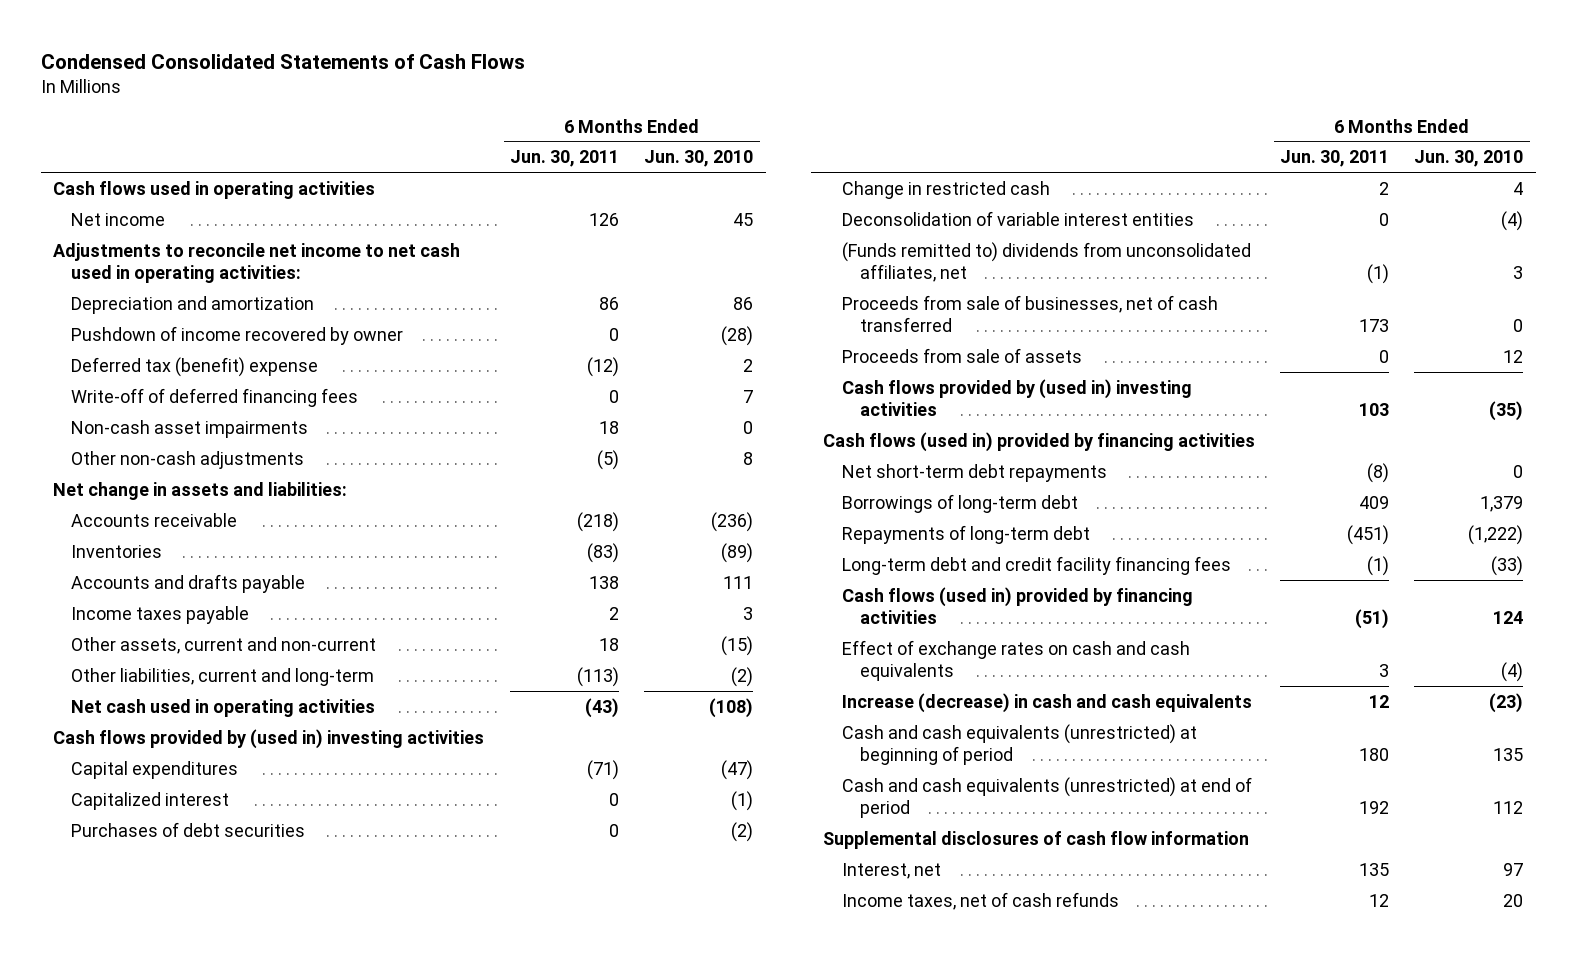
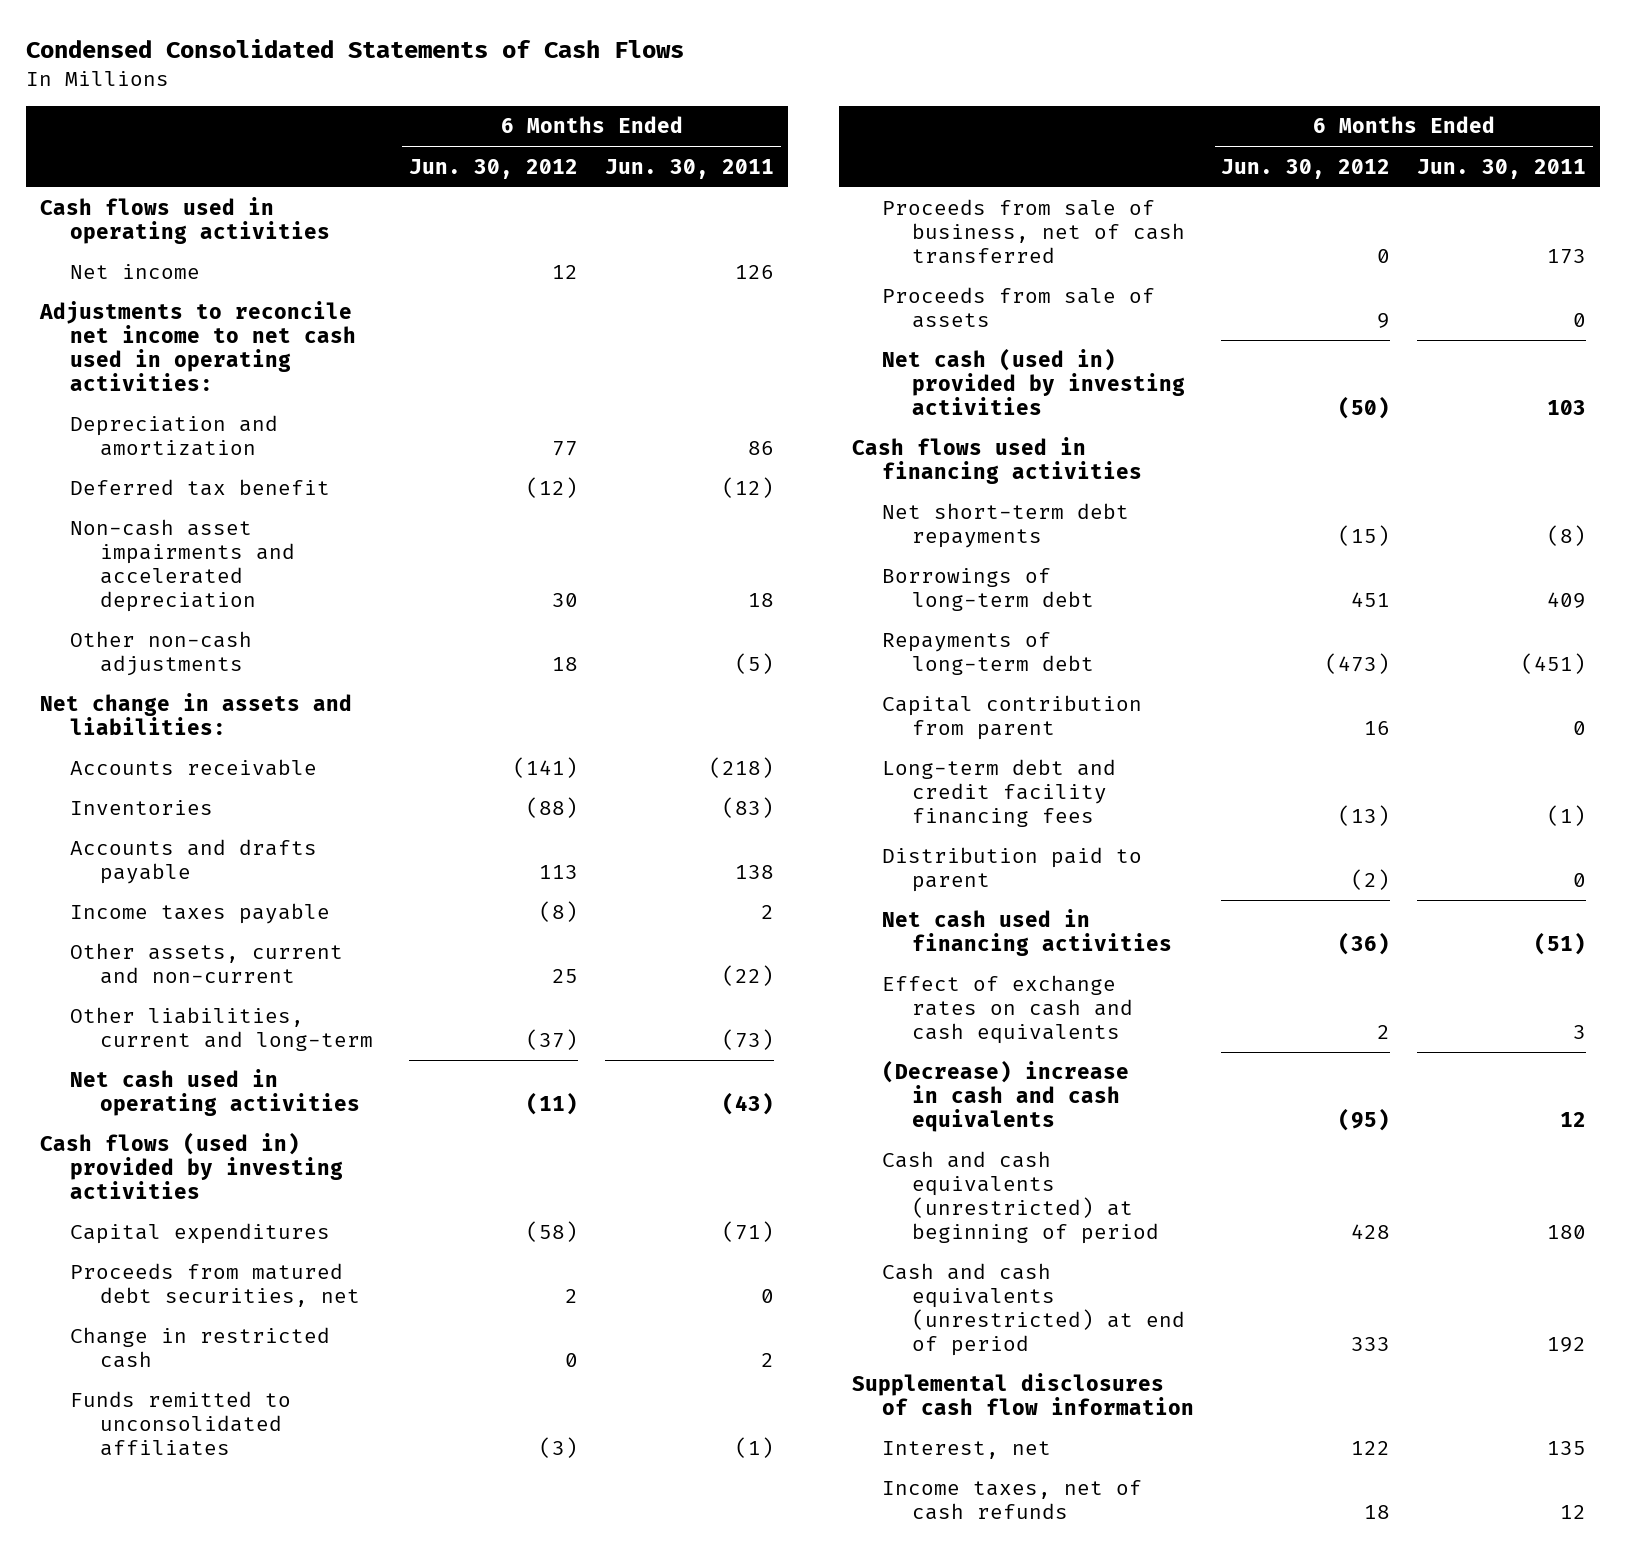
- | 6 Months Ended Jun. 30, 2011 | 6 Months Ended Jun. 30, 2010
+ | 6 Months Ended Jun. 30, 2012 | 6 Months Ended Jun. 30, 2011
- Pushdown of income recovered by owner | 0 | (28)
- Deferred tax (benefit) expense | (12) | 2
- Write-off of deferred financing fees | 0 | 7
- Non-cash asset impairments | 18 | 0
+ Deferred tax benefit | (12) | (12)
+ Non-cash asset impairments and accelerated depreciation | 30 | 18
- Other assets, current and non-current | 18 | (15)
- Other liabilities, current and long-term | (113) | (2)
+ Other assets, current and non-current | 25 | (22)
+ Other liabilities, current and long-term | (37) | (73)
- Cash flows provided by (used in) investing activities
+ Cash flows (used in) provided by investing activities
- Capitalized interest | 0 | (1)
- Purchases of debt securities | 0 | (2)
+ Proceeds from matured debt securities, net | 2 | 0
- Deconsolidation of variable interest entities | 0 | (4)
- (Funds remitted to) dividends from unconsolidated affiliates, net | (1) | 3
- Proceeds from sale of businesses, net of cash transferred | 173 | 0
+ Funds remitted to unconsolidated affiliates | (3) | (1)
+ Proceeds from sale of business, net of cash transferred | 0 | 173
- Cash flows provided by (used in) investing activities | 103 | (35)
- Cash flows (used in) provided by financing activities
+ Net cash (used in) provided by investing activities | (50) | 103
+ Cash flows used in financing activities
+ Capital contribution from parent | 16 | 0
- Cash flows (used in) provided by financing activities | (51) | 124
+ Distribution paid to parent | (2) | 0
+ Net cash used in financing activities | (36) | (51)
- Increase (decrease) in cash and cash equivalents | 12 | (23)
+ (Decrease) increase in cash and cash equivalents | (95) | 12

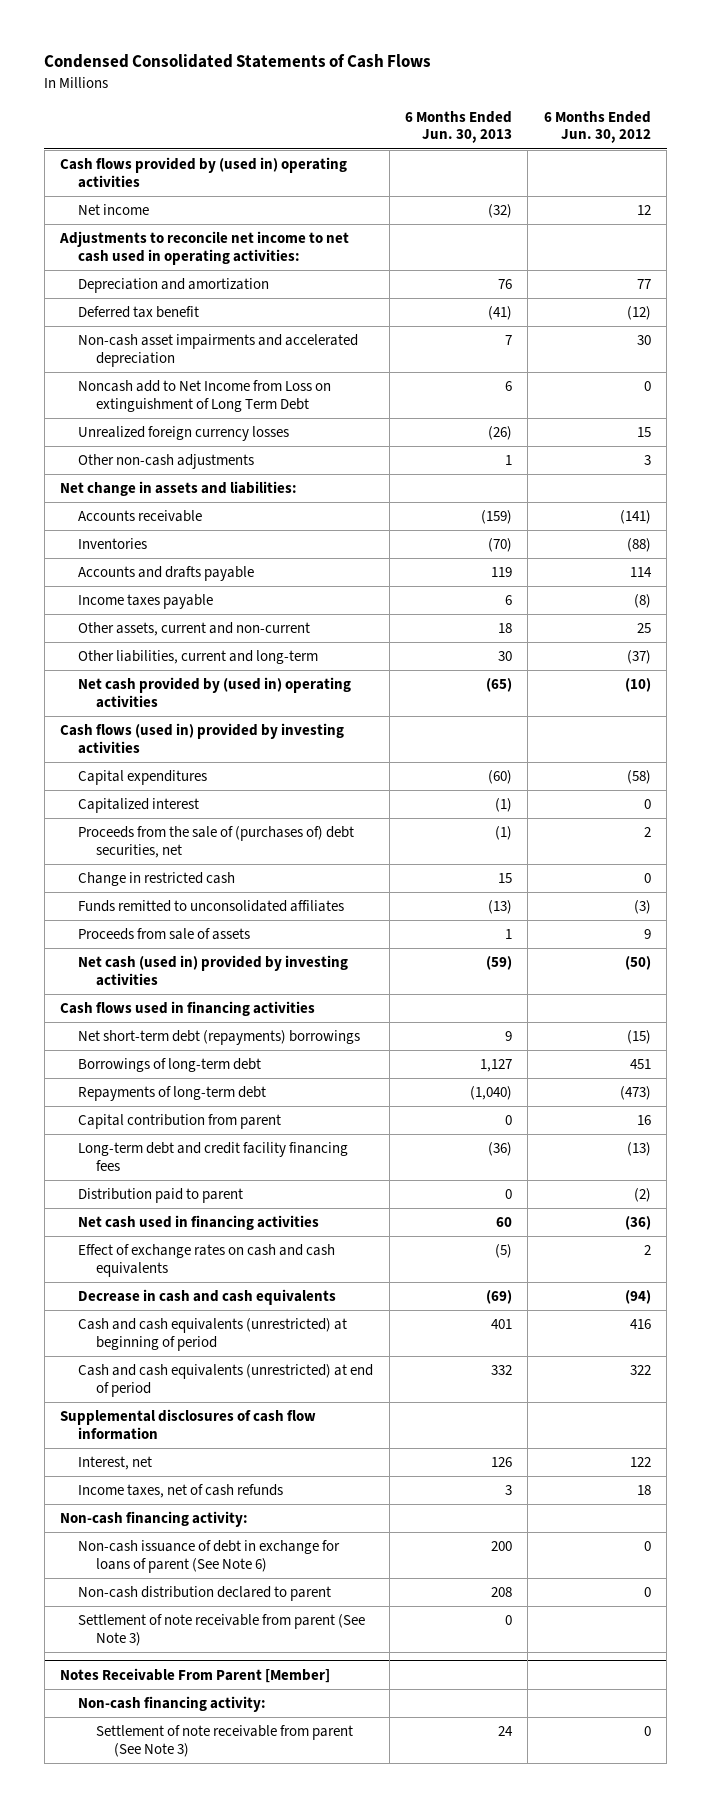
- | 6 Months Ended Jun. 30, 2012 | 6 Months Ended Jun. 30, 2011
+ | 6 Months Ended Jun. 30, 2013 | 6 Months Ended Jun. 30, 2012
- Cash flows used in operating activities
+ Cash flows provided by (used in) operating activities
- Other non-cash adjustments | 18 | (5)
+ Noncash add to Net Income from Loss on extinguishment of Long Term Debt | 6 | 0
+ Unrealized foreign currency losses | (26) | 15
+ Other non-cash adjustments | 1 | 3
- Accounts and drafts payable | 113 | 138
+ Accounts and drafts payable | 119 | 114
- Net cash used in operating activities | (11) | (43)
+ Net cash provided by (used in) operating activities | (65) | (10)
- Proceeds from matured debt securities, net | 2 | 0
+ Capitalized interest | (1) | 0
+ Proceeds from the sale of (purchases of) debt securities, net | (1) | 2
- Proceeds from sale of business, net of cash transferred | 0 | 173
- Net short-term debt repayments | (15) | (8)
+ Net short-term debt (repayments) borrowings | 9 | (15)
- (Decrease) increase in cash and cash equivalents | (95) | 12
- Cash and cash equivalents (unrestricted) at beginning of period | 428 | 180
- Cash and cash equivalents (unrestricted) at end of period | 333 | 192
+ Decrease in cash and cash equivalents | (69) | (94)
+ Cash and cash equivalents (unrestricted) at beginning of period | 401 | 416
+ Cash and cash equivalents (unrestricted) at end of period | 332 | 322
+ Non-cash financing activity:
+ Non-cash issuance of debt in exchange for loans of parent (See Note 6) | 200 | 0
+ Non-cash distribution declared to parent | 208 | 0
+ Settlement of note receivable from parent (See Note 3) | 0 |
+ Notes Receivable From Parent [Member]
+ Non-cash financing activity:
+ Settlement of note receivable from parent (See Note 3) | 24 | 0

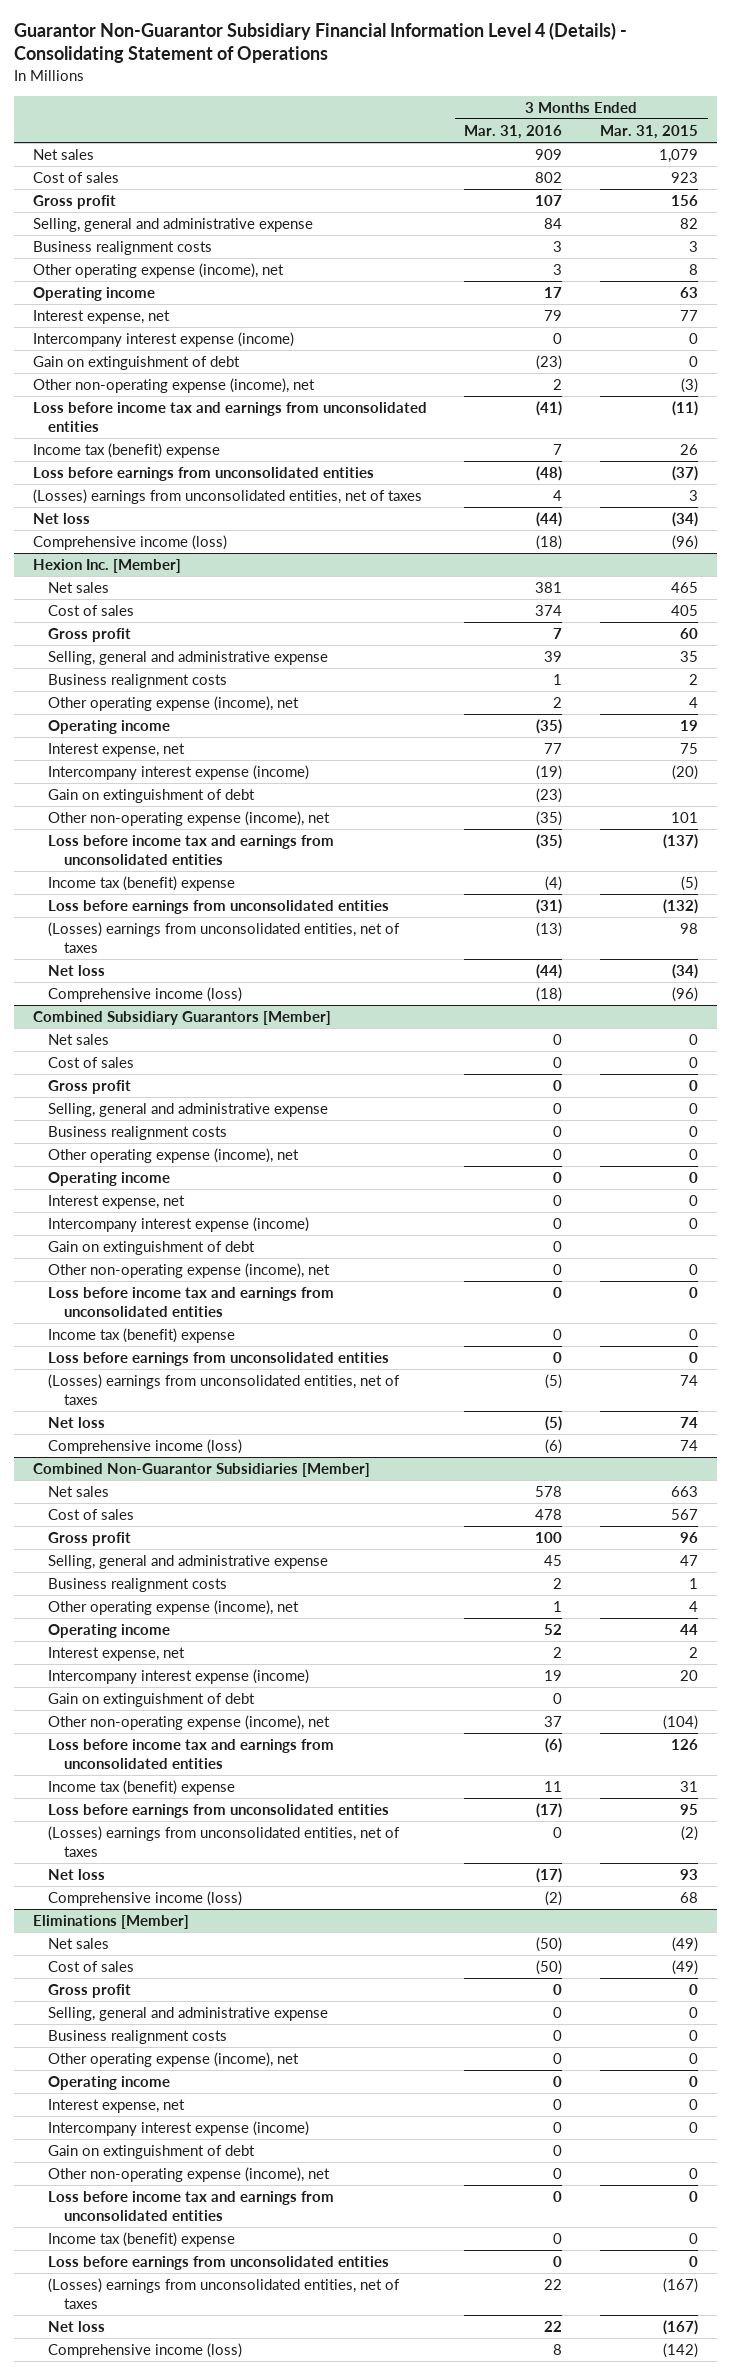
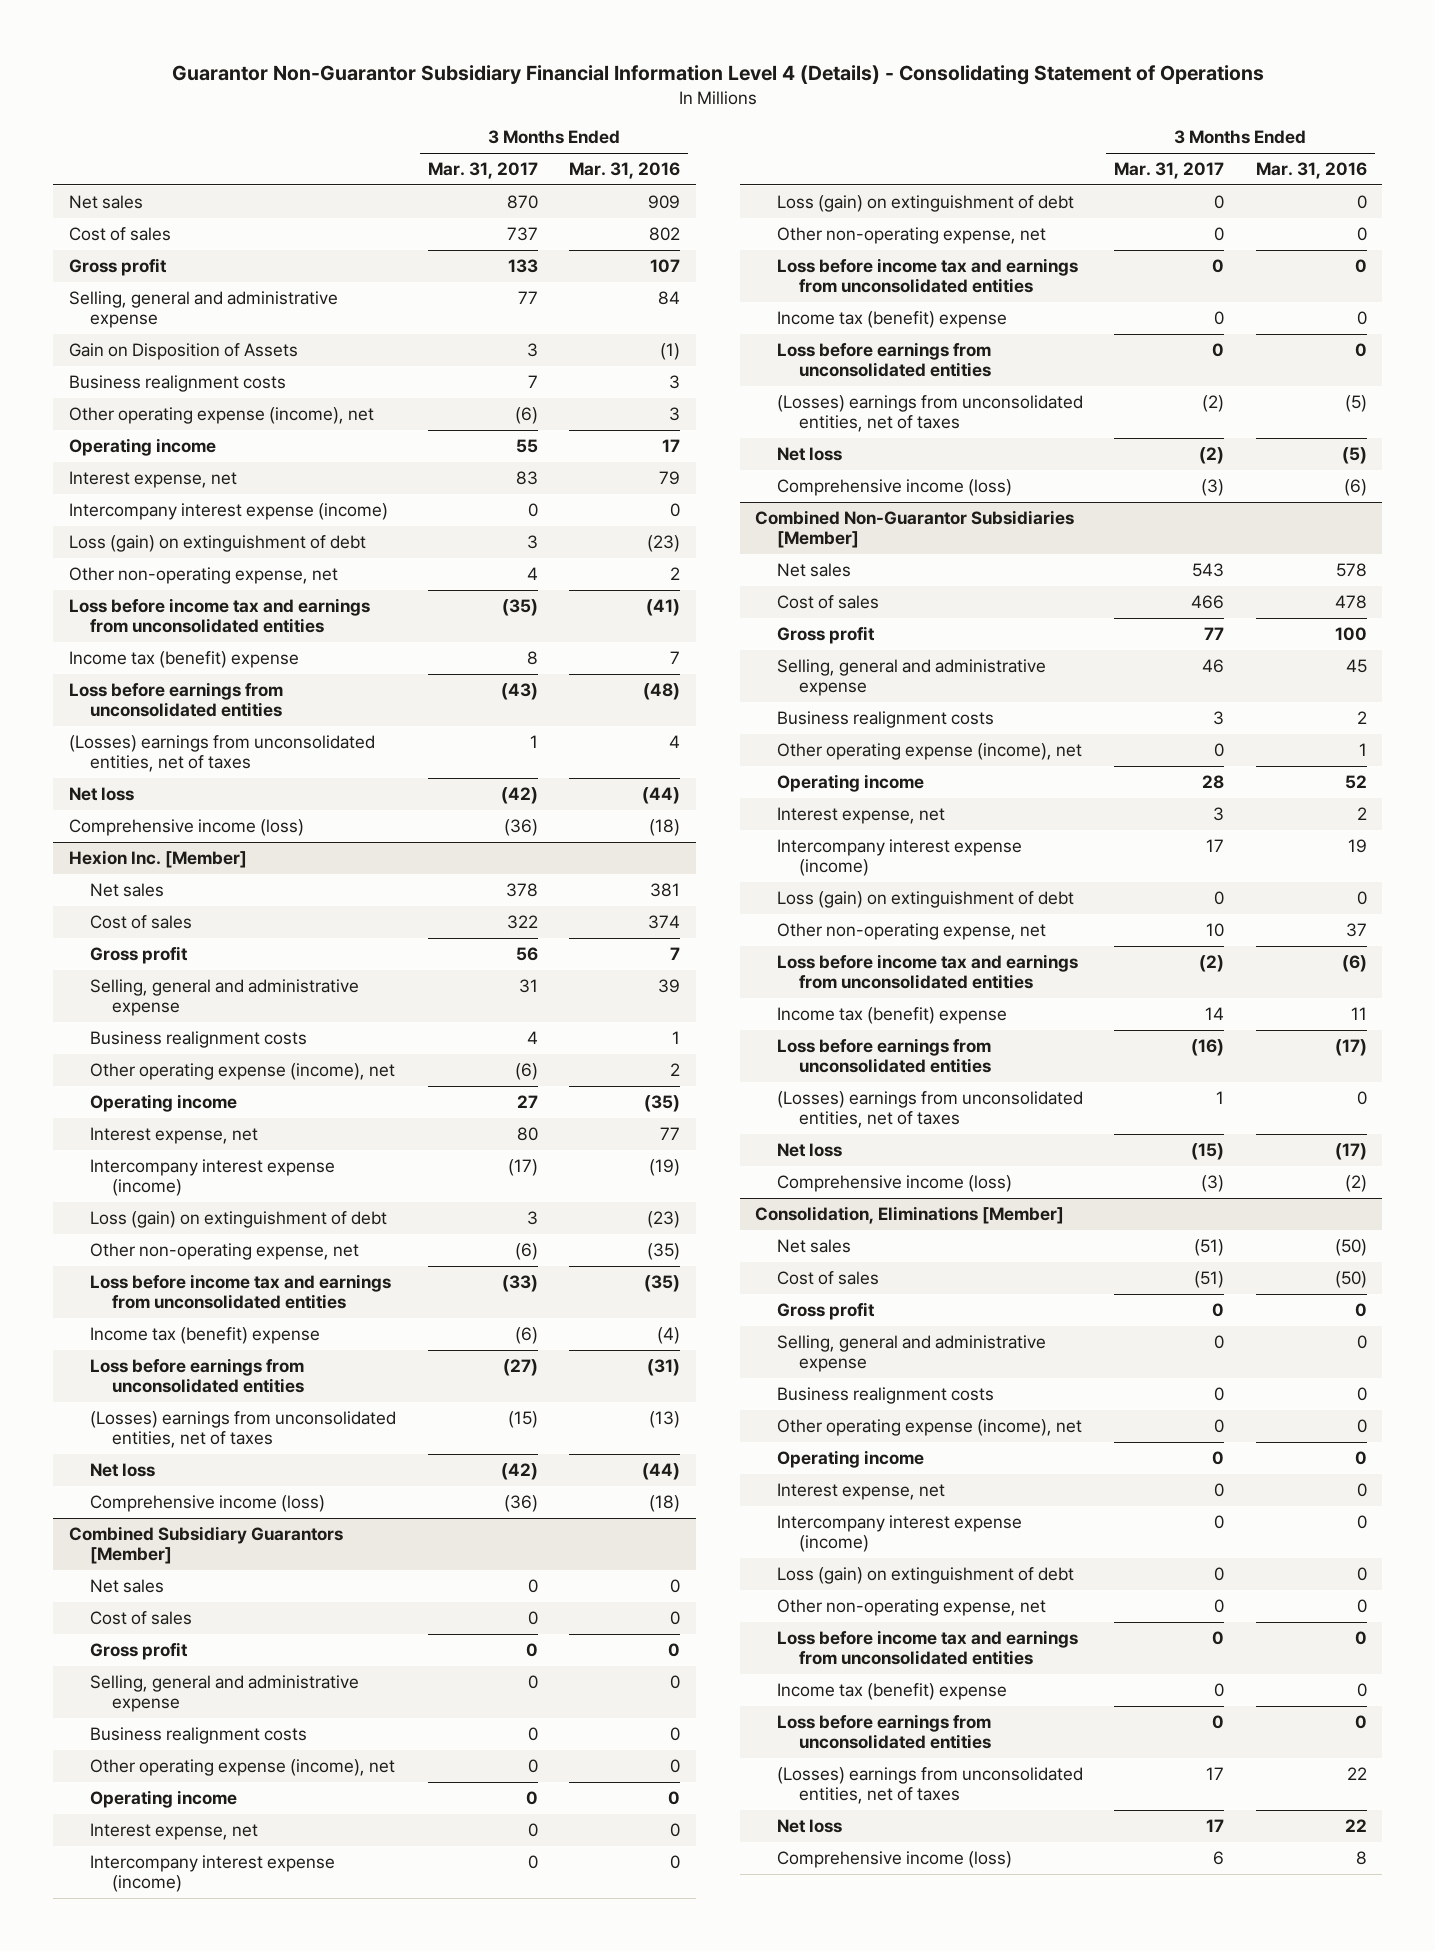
- | 3 Months Ended Mar. 31, 2016 | 3 Months Ended Mar. 31, 2015
+ | 3 Months Ended Mar. 31, 2017 | 3 Months Ended Mar. 31, 2016
+ Gain on Disposition of Assets | 3 | (1)
- Gain on extinguishment of debt | (23) | 0
- Other non-operating expense (income), net | 2 | (3)
+ Loss (gain) on extinguishment of debt | 3 | (23)
+ Other non-operating expense, net | 4 | 2
@ Hexion Inc. [Member]
- Gain on extinguishment of debt | (23) |
- Other non-operating expense (income), net | (35) | 101
+ Loss (gain) on extinguishment of debt | 3 | (23)
+ Other non-operating expense, net | (6) | (35)
@ Combined Subsidiary Guarantors [Member]
- Gain on extinguishment of debt | 0 |
- Other non-operating expense (income), net | 0 | 0
+ Loss (gain) on extinguishment of debt | 0 | 0
+ Other non-operating expense, net | 0 | 0
@ Combined Non-Guarantor Subsidiaries [Member]
- Gain on extinguishment of debt | 0 |
- Other non-operating expense (income), net | 37 | (104)
+ Loss (gain) on extinguishment of debt | 0 | 0
+ Other non-operating expense, net | 10 | 37
- Eliminations [Member]
+ Consolidation, Eliminations [Member]
- Gain on extinguishment of debt | 0 |
- Other non-operating expense (income), net | 0 | 0
+ Loss (gain) on extinguishment of debt | 0 | 0
+ Other non-operating expense, net | 0 | 0

